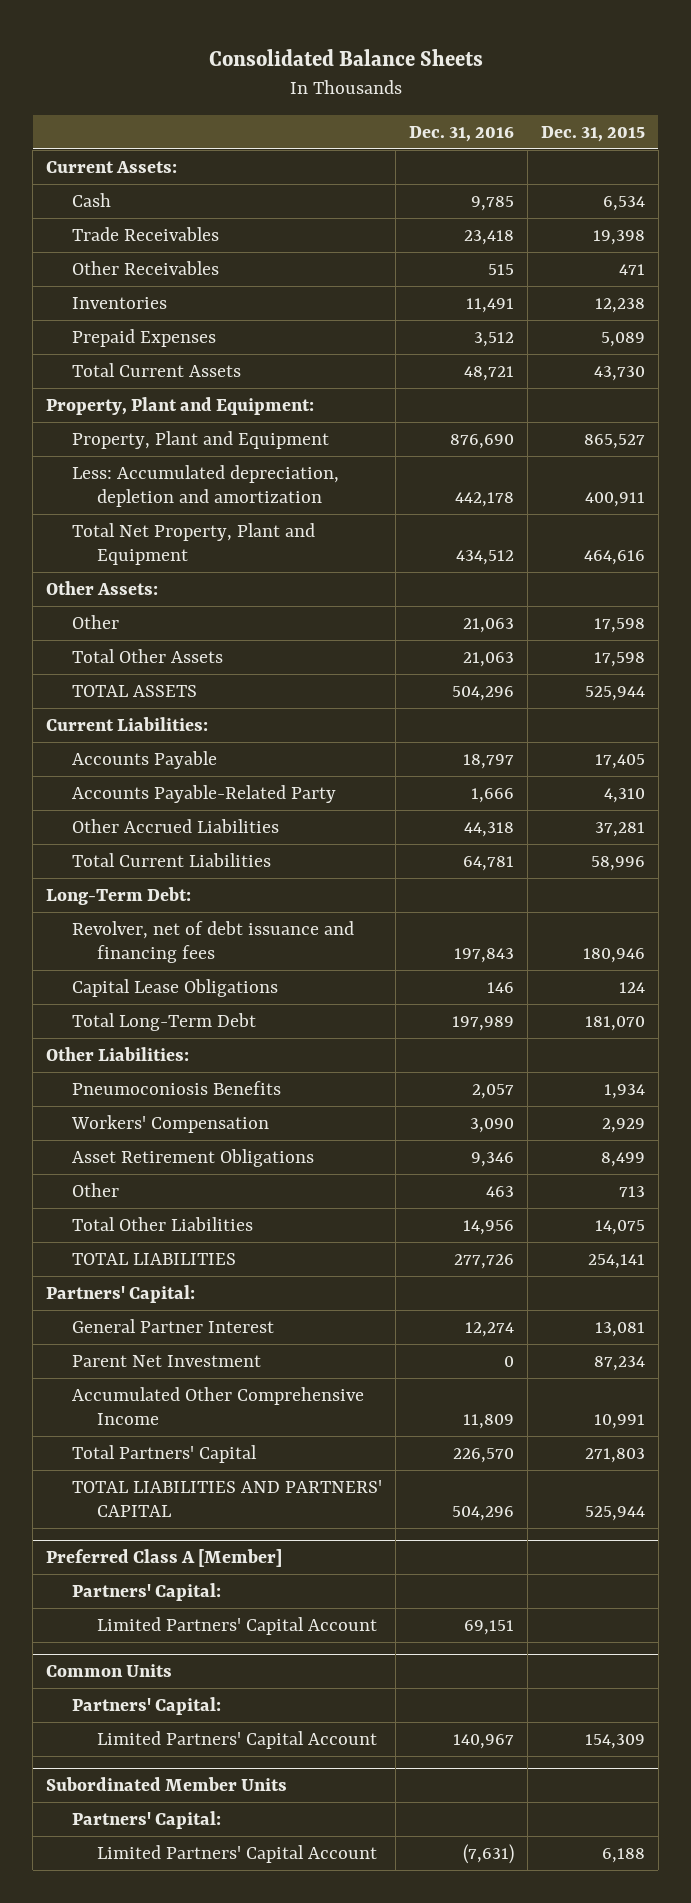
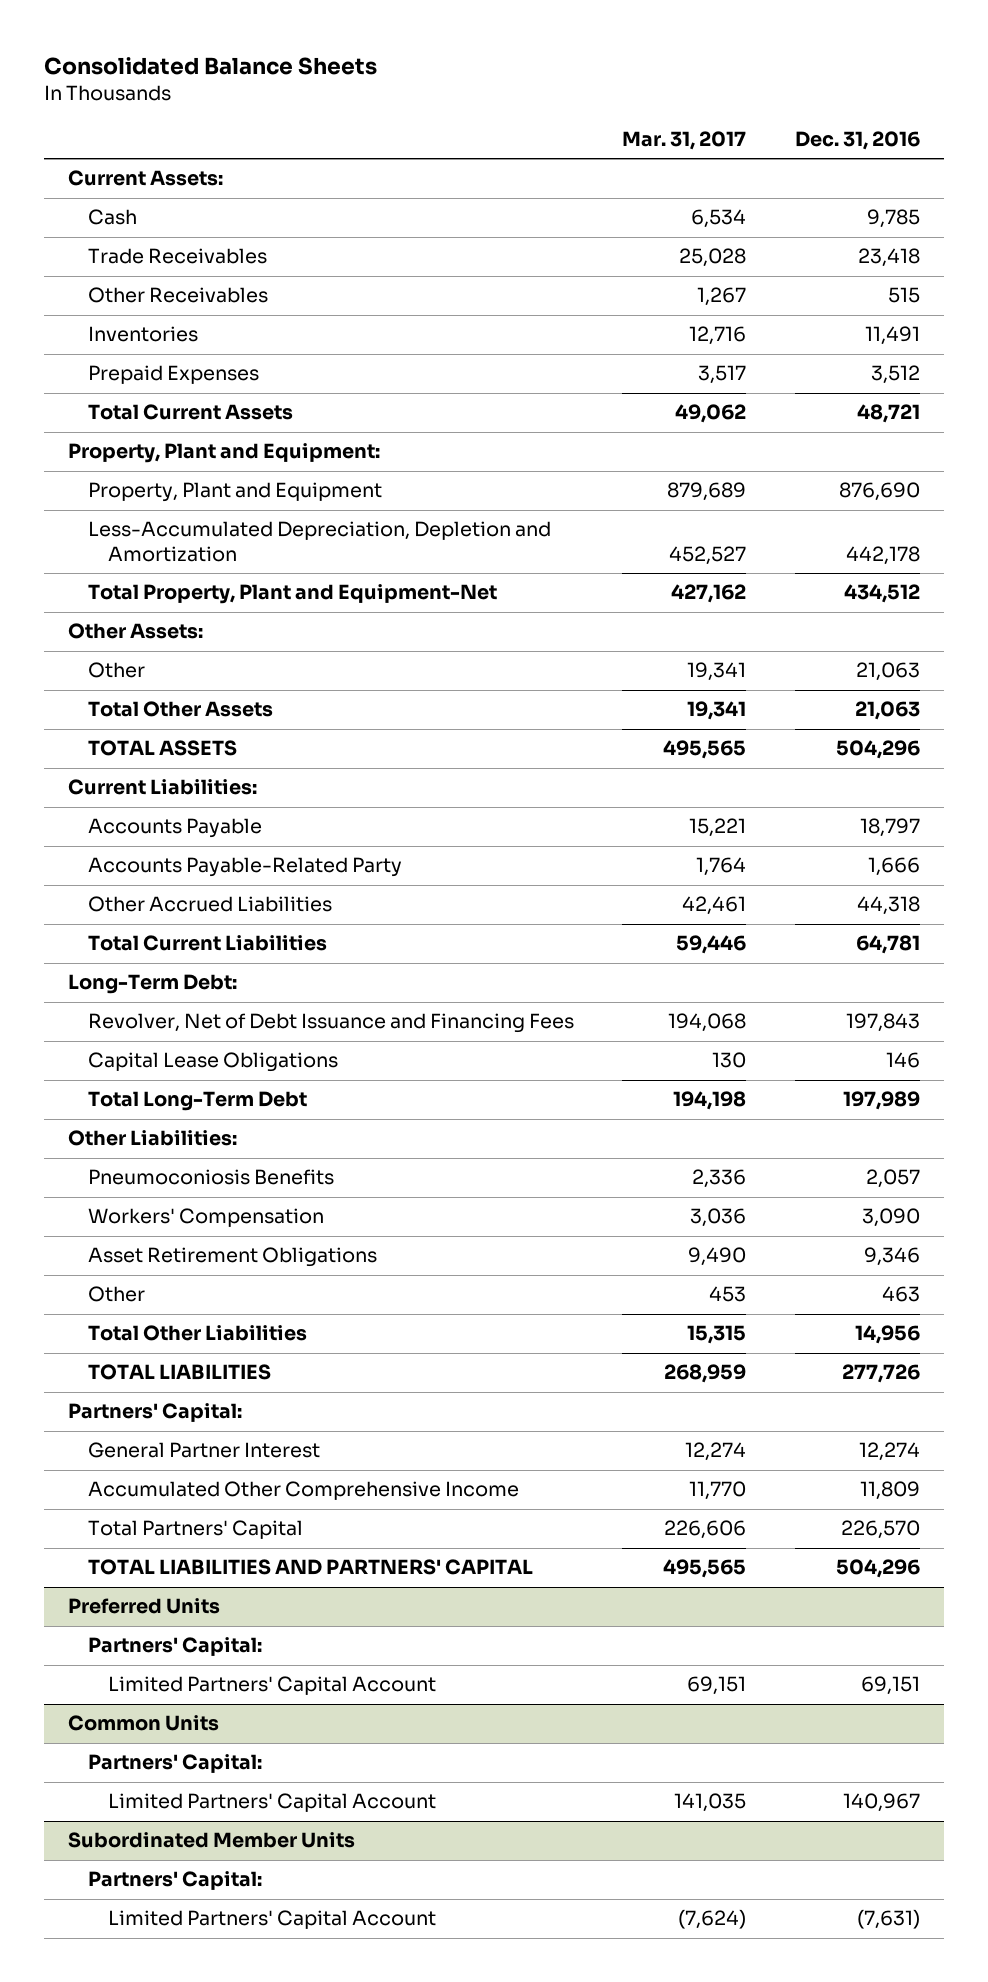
- | Dec. 31, 2016 | Dec. 31, 2015
+ | Mar. 31, 2017 | Dec. 31, 2016
- Less: Accumulated depreciation, depletion and amortization | 442,178 | 400,911
- Total Net Property, Plant and Equipment | 434,512 | 464,616
+ Less-Accumulated Depreciation, Depletion and Amortization | 452,527 | 442,178
+ Total Property, Plant and Equipment-Net | 427,162 | 434,512
- Revolver, net of debt issuance and financing fees | 197,843 | 180,946
+ Revolver, Net of Debt Issuance and Financing Fees | 194,068 | 197,843
- Parent Net Investment | 0 | 87,234
- Preferred Class A [Member]
+ Preferred Units

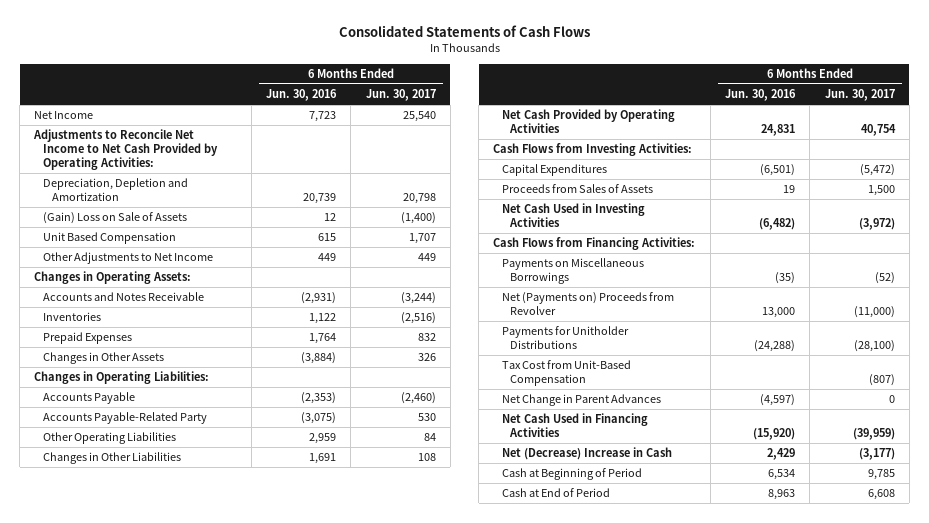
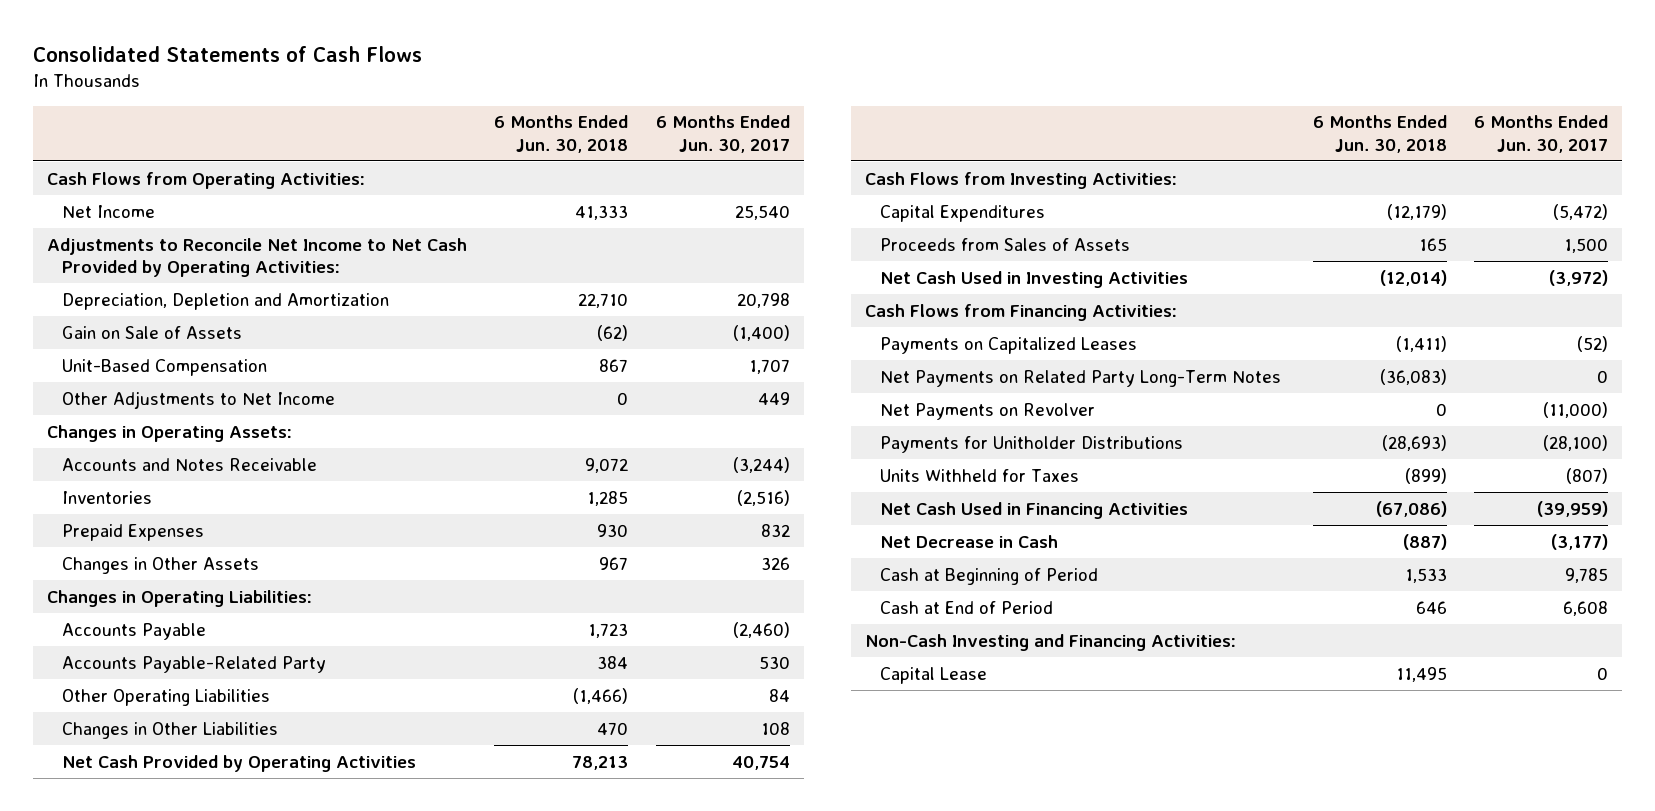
- | 6 Months Ended Jun. 30, 2016 | 6 Months Ended Jun. 30, 2017
+ | 6 Months Ended Jun. 30, 2018 | 6 Months Ended Jun. 30, 2017
+ Cash Flows from Operating Activities:
- (Gain) Loss on Sale of Assets | 12 | (1,400)
- Unit Based Compensation | 615 | 1,707
+ Gain on Sale of Assets | (62) | (1,400)
+ Unit-Based Compensation | 867 | 1,707
- Payments on Miscellaneous Borrowings | (35) | (52)
- Net (Payments on) Proceeds from Revolver | 13,000 | (11,000)
+ Payments on Capitalized Leases | (1,411) | (52)
+ Net Payments on Related Party Long-Term Notes | (36,083) | 0
+ Net Payments on Revolver | 0 | (11,000)
- Tax Cost from Unit-Based Compensation | | (807)
- Net Change in Parent Advances | (4,597) | 0
+ Units Withheld for Taxes | (899) | (807)
- Net (Decrease) Increase in Cash | 2,429 | (3,177)
+ Net Decrease in Cash | (887) | (3,177)
+ Non-Cash Investing and Financing Activities:
+ Capital Lease | 11,495 | 0

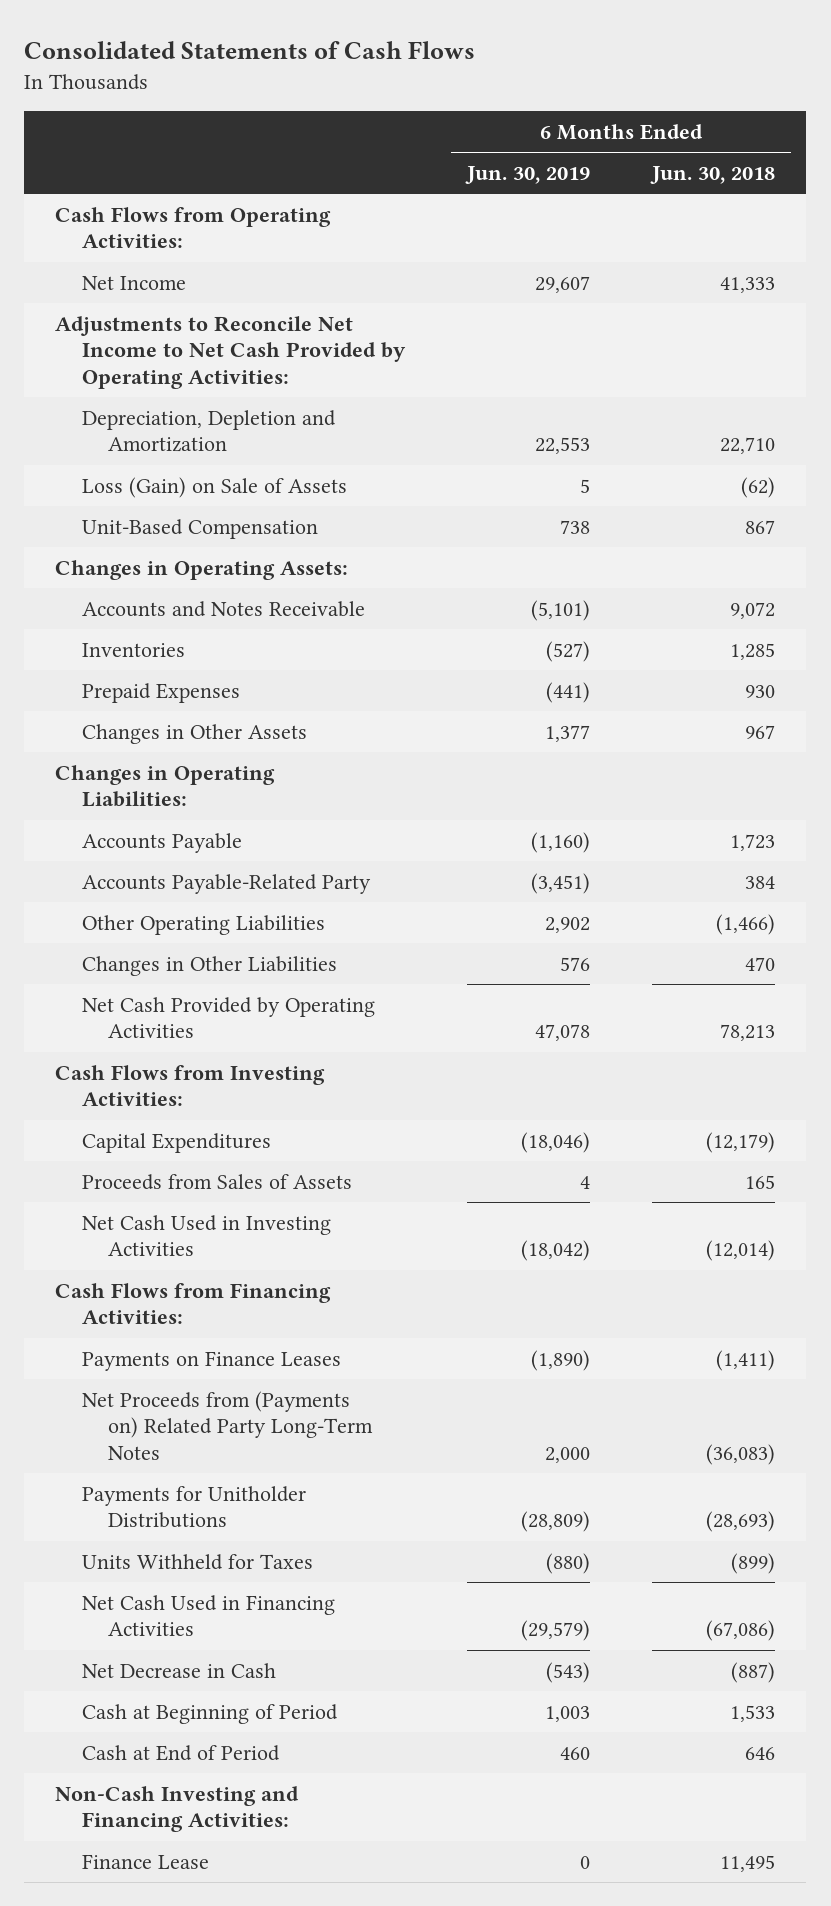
- | 6 Months Ended Jun. 30, 2018 | 6 Months Ended Jun. 30, 2017
+ | 6 Months Ended Jun. 30, 2019 | 6 Months Ended Jun. 30, 2018
- Gain on Sale of Assets | (62) | (1,400)
+ Loss (Gain) on Sale of Assets | 5 | (62)
- Other Adjustments to Net Income | 0 | 449
- Payments on Capitalized Leases | (1,411) | (52)
- Net Payments on Related Party Long-Term Notes | (36,083) | 0
- Net Payments on Revolver | 0 | (11,000)
+ Payments on Finance Leases | (1,890) | (1,411)
+ Net Proceeds from (Payments on) Related Party Long-Term Notes | 2,000 | (36,083)
- Capital Lease | 11,495 | 0
+ Finance Lease | 0 | 11,495

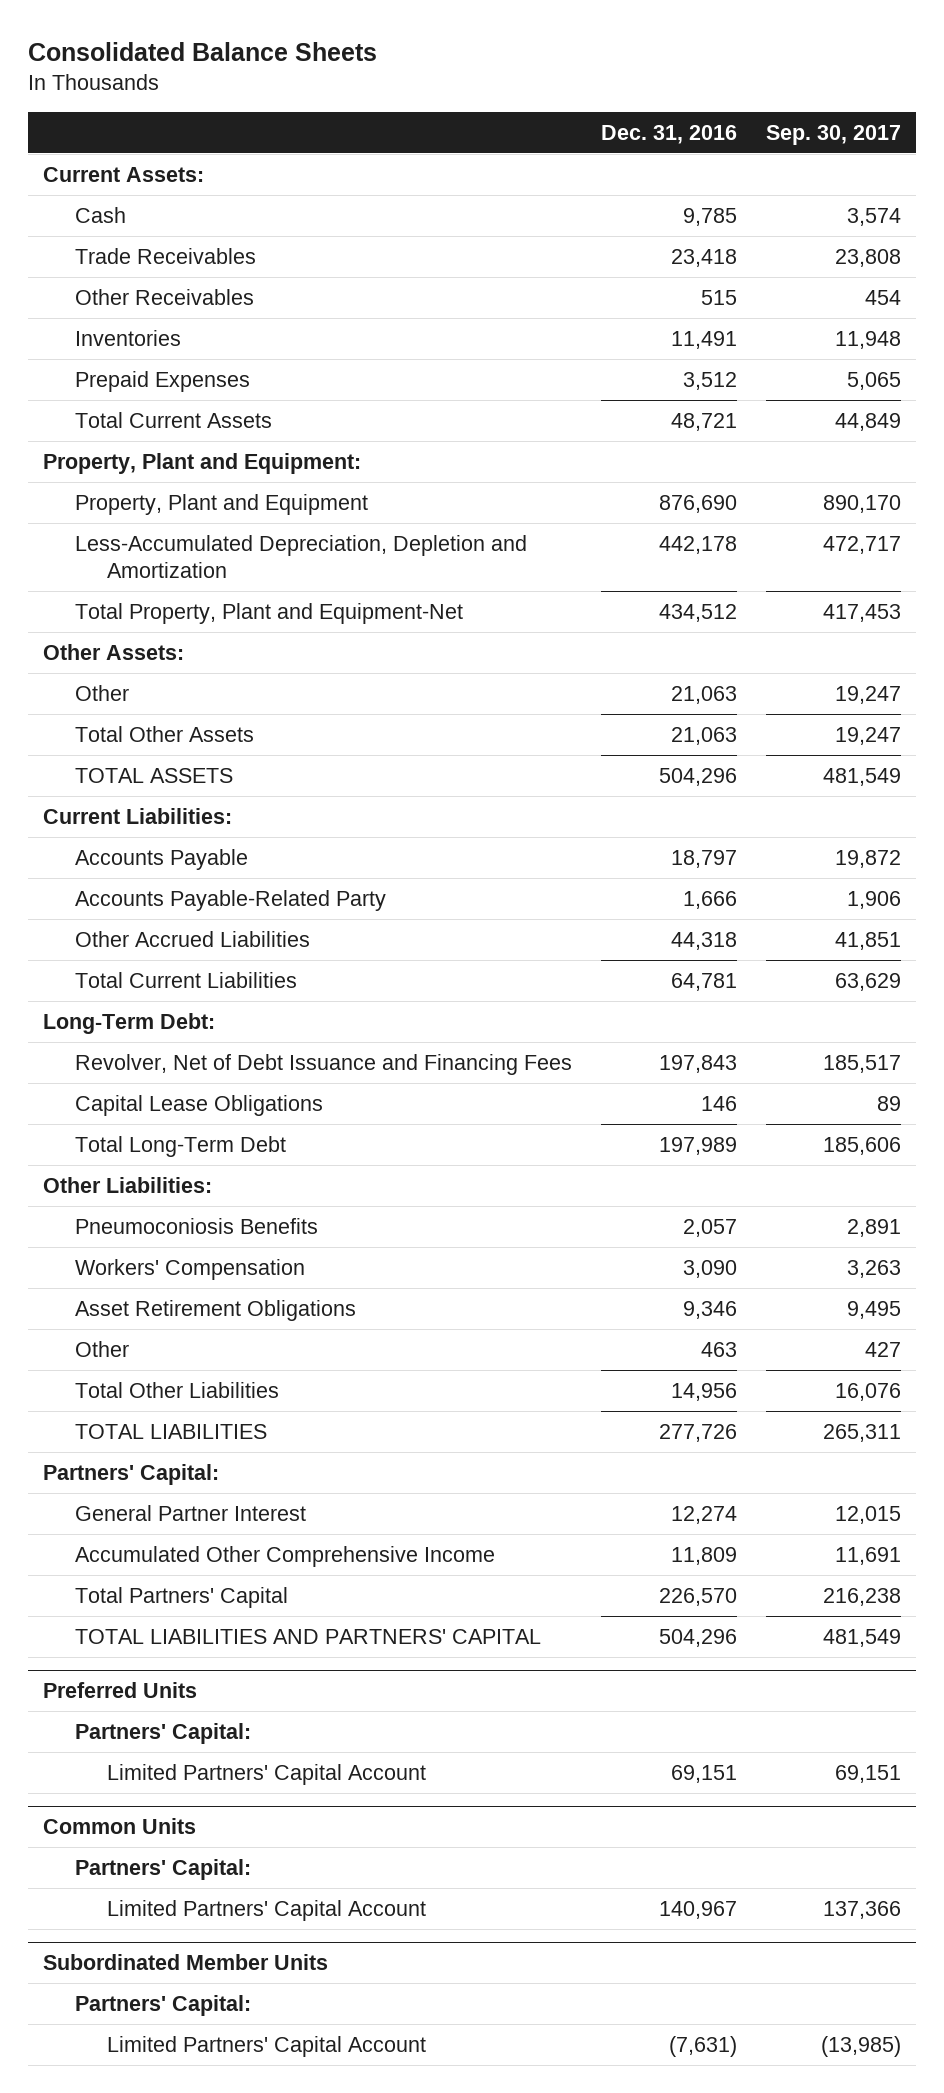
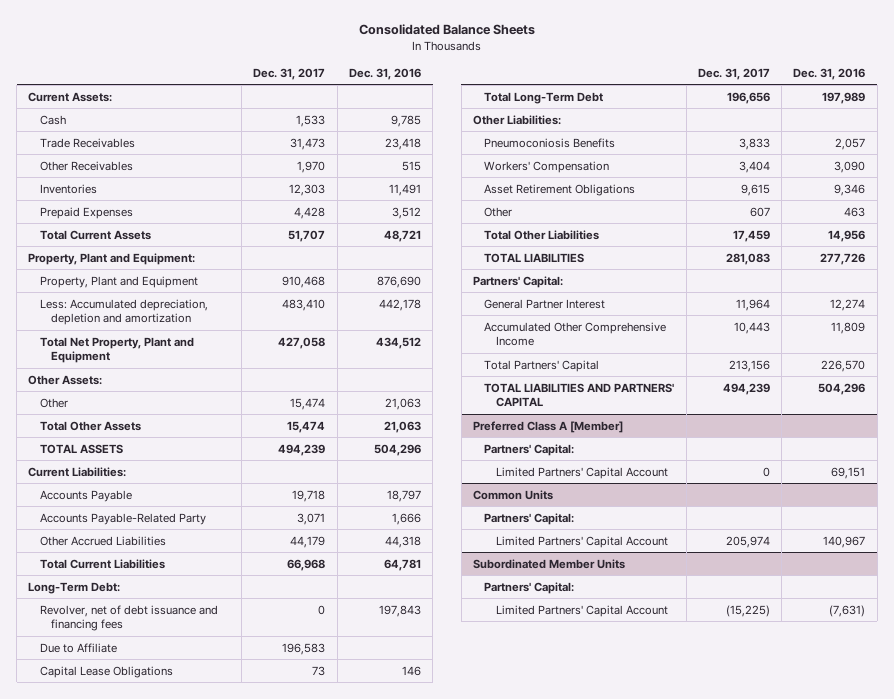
- | Dec. 31, 2016 | Sep. 30, 2017
+ | Dec. 31, 2017 | Dec. 31, 2016
- Less-Accumulated Depreciation, Depletion and Amortization | 442,178 | 472,717
- Total Property, Plant and Equipment-Net | 434,512 | 417,453
+ Less: Accumulated depreciation, depletion and amortization | 483,410 | 442,178
+ Total Net Property, Plant and Equipment | 427,058 | 434,512
- Revolver, Net of Debt Issuance and Financing Fees | 197,843 | 185,517
+ Revolver, net of debt issuance and financing fees | 0 | 197,843
+ Due to Affiliate | 196,583 |
- Preferred Units
+ Preferred Class A [Member]

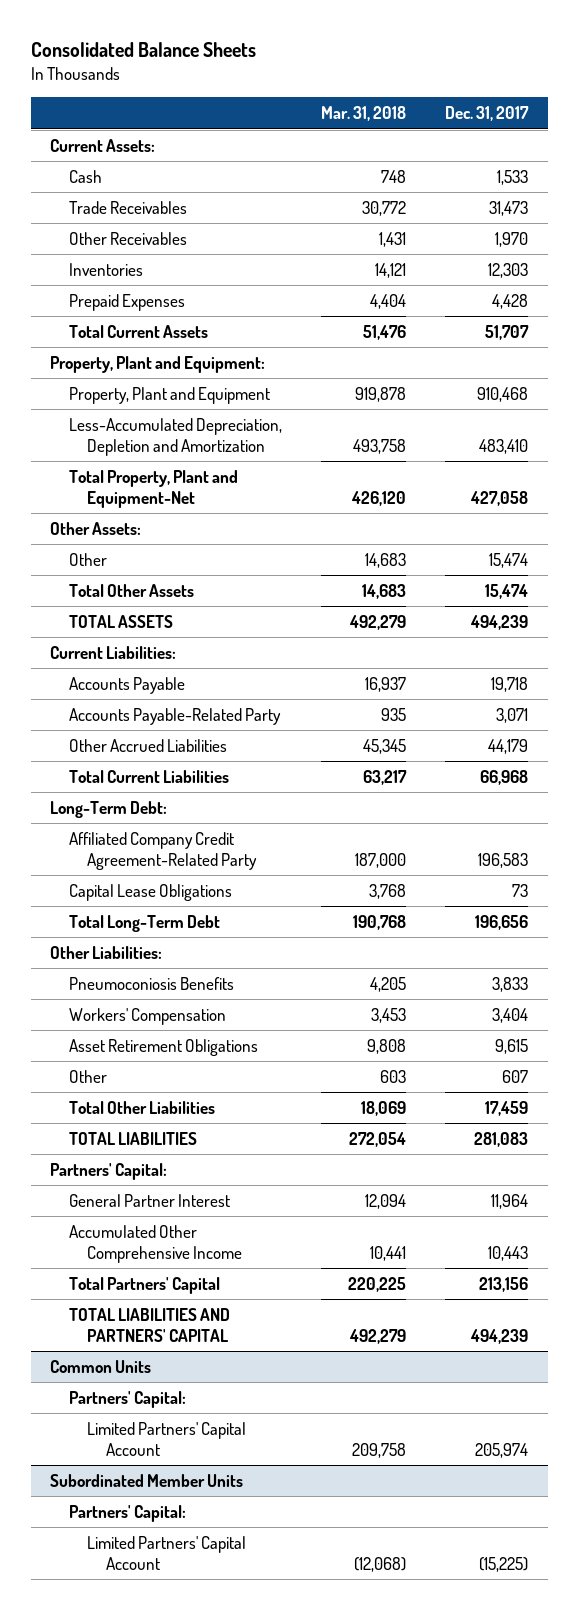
- | Dec. 31, 2017 | Dec. 31, 2016
+ | Mar. 31, 2018 | Dec. 31, 2017
- Less: Accumulated depreciation, depletion and amortization | 483,410 | 442,178
- Total Net Property, Plant and Equipment | 427,058 | 434,512
+ Less-Accumulated Depreciation, Depletion and Amortization | 493,758 | 483,410
+ Total Property, Plant and Equipment-Net | 426,120 | 427,058
- Revolver, net of debt issuance and financing fees | 0 | 197,843
- Due to Affiliate | 196,583 |
+ Affiliated Company Credit Agreement-Related Party | 187,000 | 196,583
- Preferred Class A [Member]
- Partners' Capital:
- Limited Partners' Capital Account | 0 | 69,151

